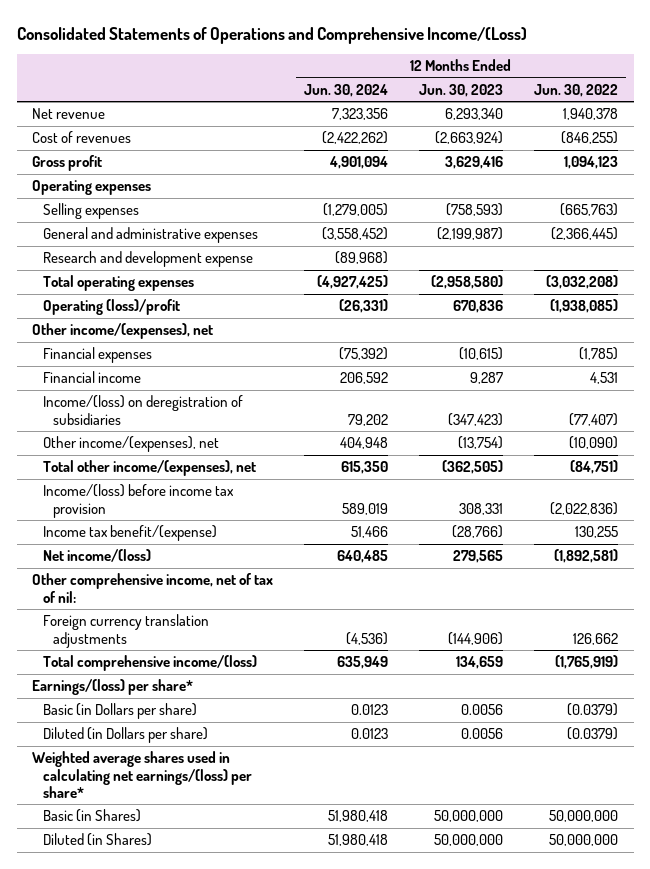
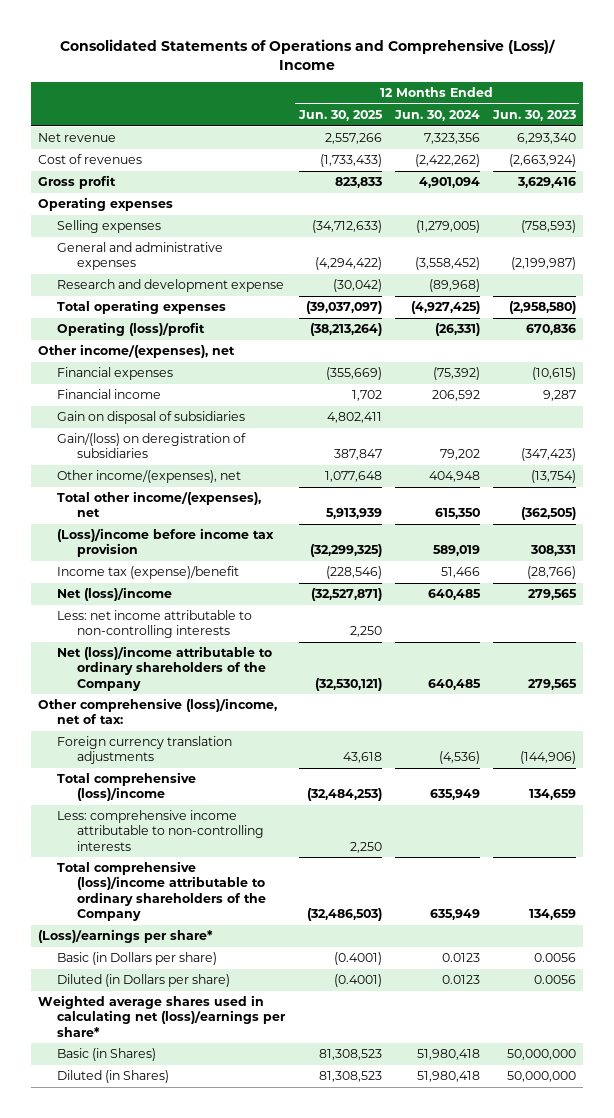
- Consolidated Statements of Operations and Comprehensive Income/(Loss)
+ Consolidated Statements of Operations and Comprehensive (Loss)/ Income
- | 12 Months Ended Jun. 30, 2024 | 12 Months Ended Jun. 30, 2023 | 12 Months Ended Jun. 30, 2022
+ | 12 Months Ended Jun. 30, 2025 | 12 Months Ended Jun. 30, 2024 | 12 Months Ended Jun. 30, 2023
- Income/(loss) on deregistration of subsidiaries | 79,202 | (347,423) | (77,407)
+ Gain on disposal of subsidiaries | 4,802,411 | |
+ Gain/(loss) on deregistration of subsidiaries | 387,847 | 79,202 | (347,423)
- Income/(loss) before income tax provision | 589,019 | 308,331 | (2,022,836)
- Income tax benefit/(expense) | 51,466 | (28,766) | 130,255
- Net income/(loss) | 640,485 | 279,565 | (1,892,581)
- Other comprehensive income, net of tax of nil:
+ (Loss)/income before income tax provision | (32,299,325) | 589,019 | 308,331
+ Income tax (expense)/benefit | (228,546) | 51,466 | (28,766)
+ Net (loss)/income | (32,527,871) | 640,485 | 279,565
+ Less: net income attributable to non-controlling interests | 2,250 | |
+ Net (loss)/income attributable to ordinary shareholders of the Company | (32,530,121) | 640,485 | 279,565
+ Other comprehensive (loss)/income, net of tax:
- Total comprehensive income/(loss) | 635,949 | 134,659 | (1,765,919)
- Earnings/(loss) per share*
+ Total comprehensive (loss)/income | (32,484,253) | 635,949 | 134,659
+ Less: comprehensive income attributable to non-controlling interests | 2,250 | |
+ Total comprehensive (loss)/income attributable to ordinary shareholders of the Company | (32,486,503) | 635,949 | 134,659
+ (Loss)/earnings per share*
- Weighted average shares used in calculating net earnings/(loss) per share*
+ Weighted average shares used in calculating net (loss)/earnings per share*

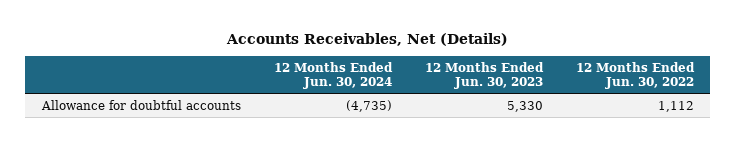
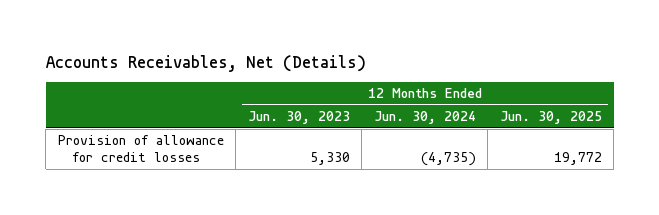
- | 12 Months Ended Jun. 30, 2024 | 12 Months Ended Jun. 30, 2023 | 12 Months Ended Jun. 30, 2022
+ | 12 Months Ended Jun. 30, 2023 | 12 Months Ended Jun. 30, 2024 | 12 Months Ended Jun. 30, 2025
- Allowance for doubtful accounts | (4,735) | 5,330 | 1,112
+ Provision of allowance for credit losses | 5,330 | (4,735) | 19,772

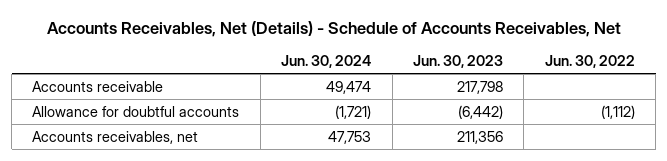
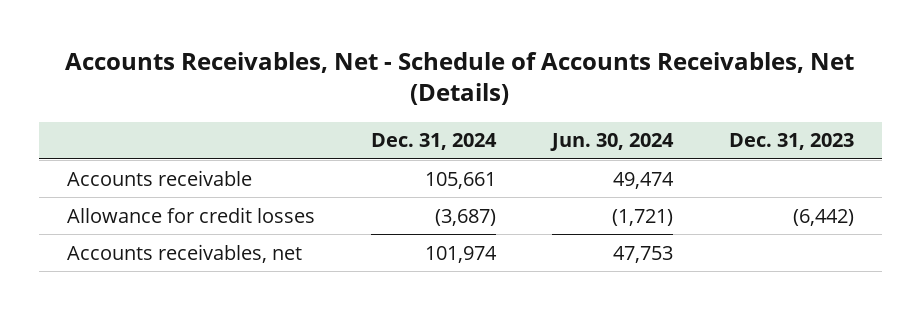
- Accounts Receivables, Net (Details) - Schedule of Accounts Receivables, Net
+ Accounts Receivables, Net - Schedule of Accounts Receivables, Net (Details)
- | Jun. 30, 2024 | Jun. 30, 2023 | Jun. 30, 2022
+ | Dec. 31, 2024 | Jun. 30, 2024 | Dec. 31, 2023
- Allowance for doubtful accounts | (1,721) | (6,442) | (1,112)
+ Allowance for credit losses | (3,687) | (1,721) | (6,442)

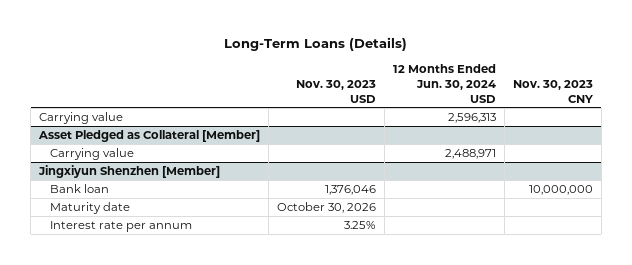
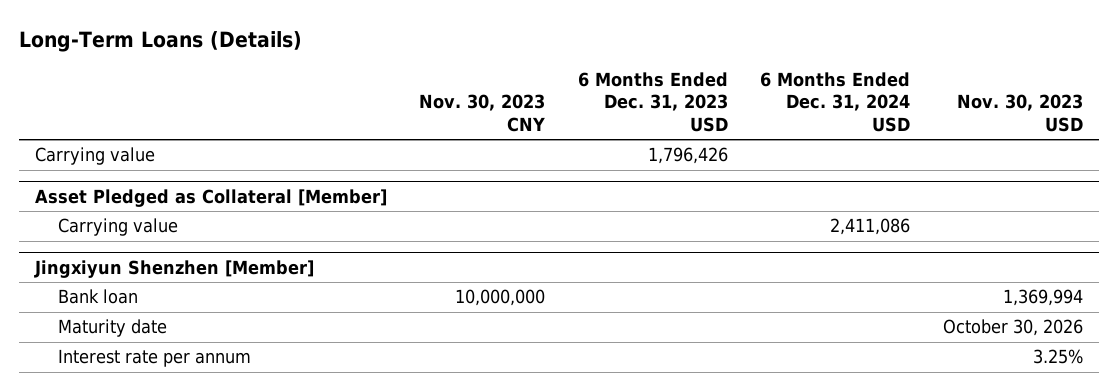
- | Nov. 30, 2023 USD | 12 Months Ended Jun. 30, 2024 USD | Nov. 30, 2023 CNY
+ | Nov. 30, 2023 CNY | 6 Months Ended Dec. 31, 2023 USD | 6 Months Ended Dec. 31, 2024 USD | Nov. 30, 2023 USD
@ Jingxiyun Shenzhen [Member]
- Bank loan | 1,376,046 | | 10,000,000
+ Bank loan | 10,000,000 | | | 1,369,994

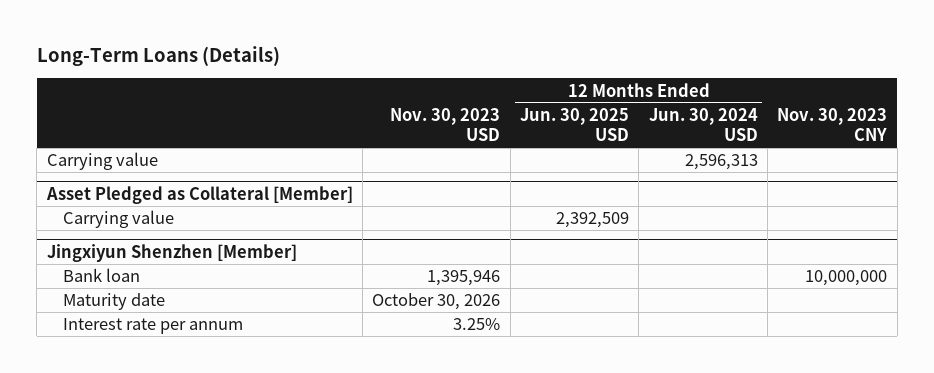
- | Nov. 30, 2023 CNY | 6 Months Ended Dec. 31, 2023 USD | 6 Months Ended Dec. 31, 2024 USD | Nov. 30, 2023 USD
+ | Nov. 30, 2023 USD | 12 Months Ended Jun. 30, 2025 USD | 12 Months Ended Jun. 30, 2024 USD | Nov. 30, 2023 CNY
@ Jingxiyun Shenzhen [Member]
- Bank loan | 10,000,000 | | | 1,369,994
+ Bank loan | 1,395,946 | | | 10,000,000

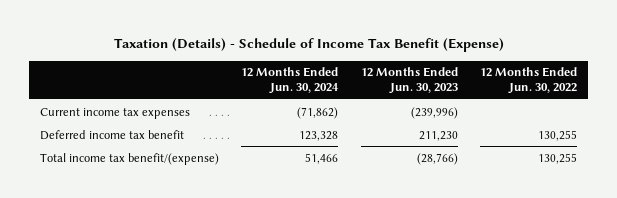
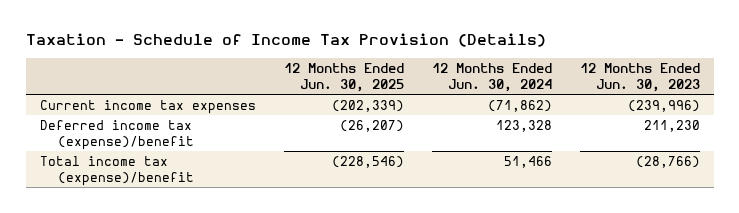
- Taxation (Details) - Schedule of Income Tax Benefit (Expense)
+ Taxation - Schedule of Income Tax Provision (Details)
- | 12 Months Ended Jun. 30, 2024 | 12 Months Ended Jun. 30, 2023 | 12 Months Ended Jun. 30, 2022
+ | 12 Months Ended Jun. 30, 2025 | 12 Months Ended Jun. 30, 2024 | 12 Months Ended Jun. 30, 2023
- Deferred income tax benefit | 123,328 | 211,230 | 130,255
- Total income tax benefit/(expense) | 51,466 | (28,766) | 130,255
+ Deferred income tax (expense)/benefit | (26,207) | 123,328 | 211,230
+ Total income tax (expense)/benefit | (228,546) | 51,466 | (28,766)

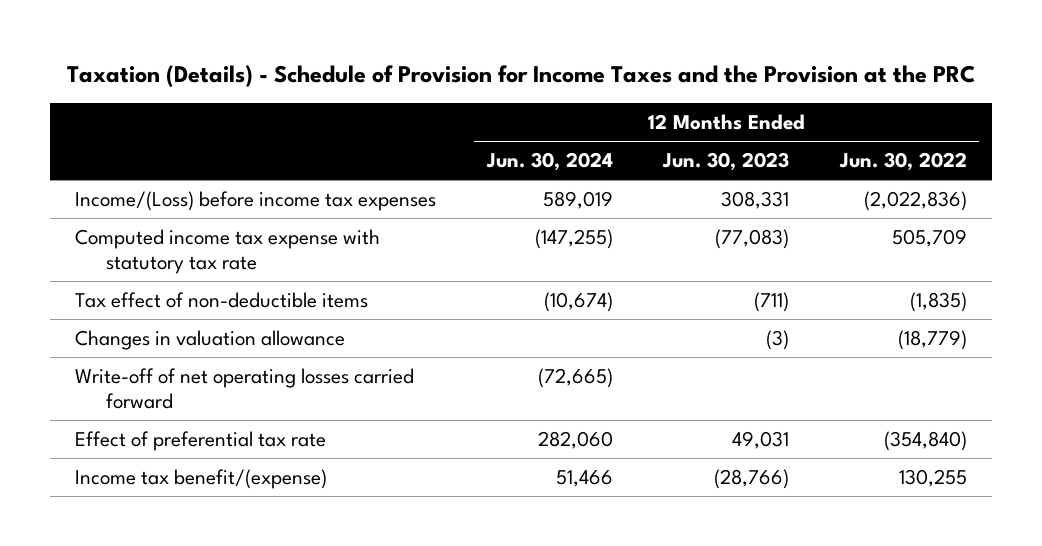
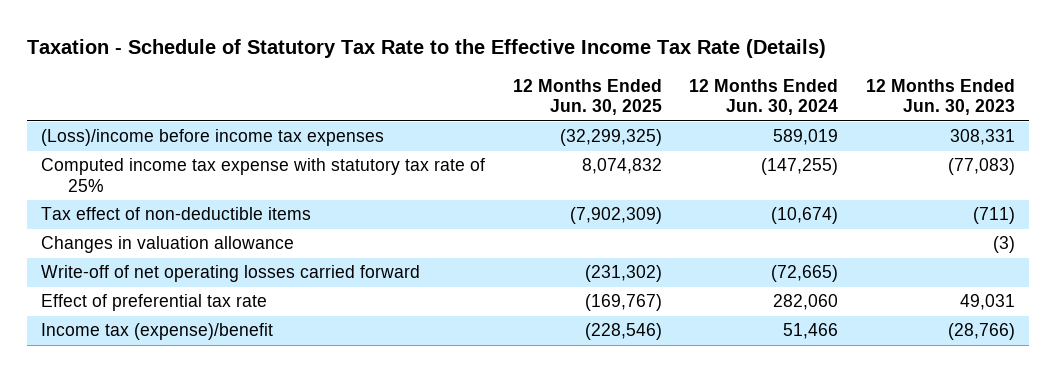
- Taxation (Details) - Schedule of Provision for Income Taxes and the Provision at the PRC
+ Taxation - Schedule of Statutory Tax Rate to the Effective Income Tax Rate (Details)
- | 12 Months Ended Jun. 30, 2024 | 12 Months Ended Jun. 30, 2023 | 12 Months Ended Jun. 30, 2022
+ | 12 Months Ended Jun. 30, 2025 | 12 Months Ended Jun. 30, 2024 | 12 Months Ended Jun. 30, 2023
- Income/(Loss) before income tax expenses | 589,019 | 308,331 | (2,022,836)
- Computed income tax expense with statutory tax rate | (147,255) | (77,083) | 505,709
+ (Loss)/income before income tax expenses | (32,299,325) | 589,019 | 308,331
+ Computed income tax expense with statutory tax rate of 25% | 8,074,832 | (147,255) | (77,083)
- Income tax benefit/(expense) | 51,466 | (28,766) | 130,255
+ Income tax (expense)/benefit | (228,546) | 51,466 | (28,766)

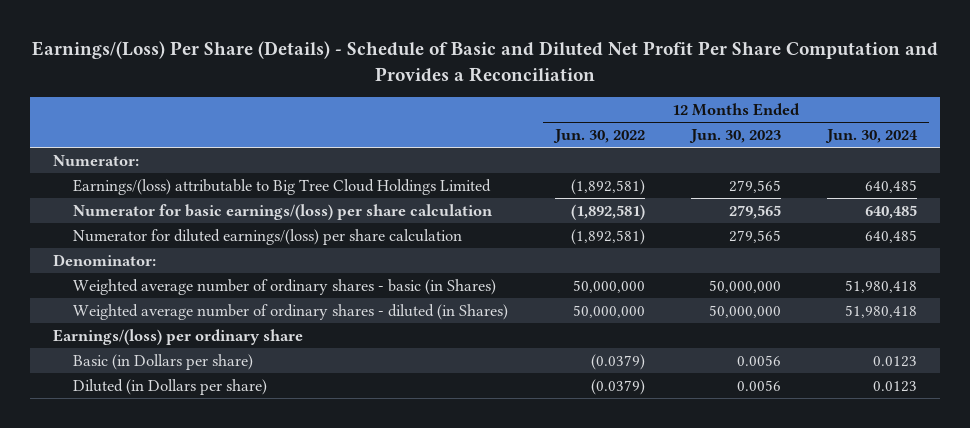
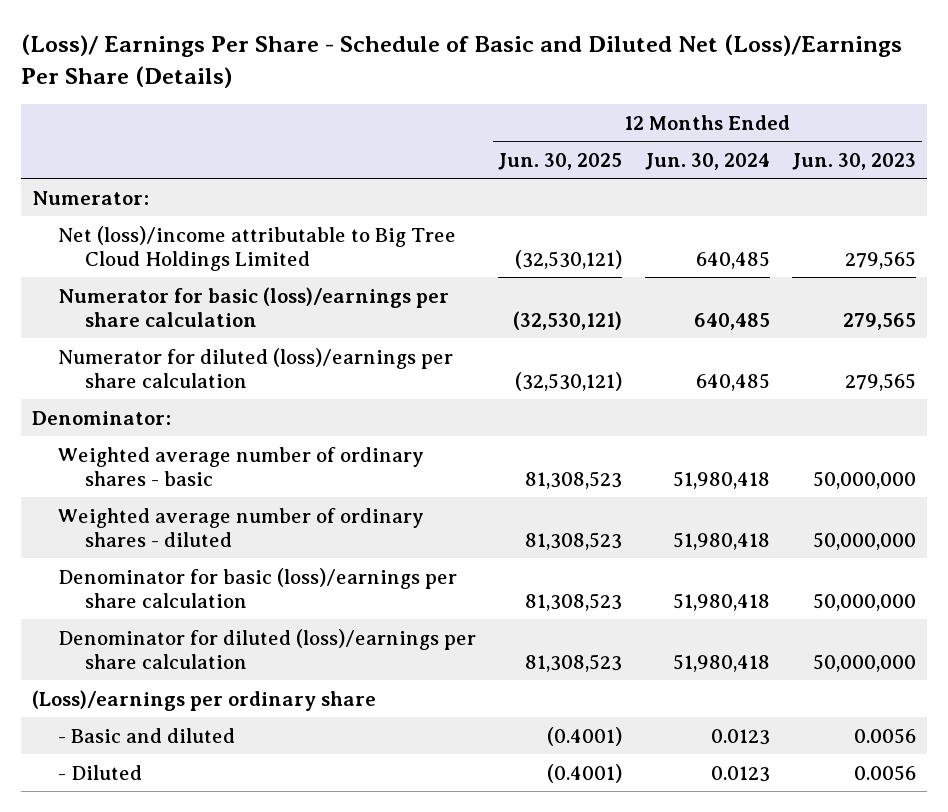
- Earnings/(Loss) Per Share (Details) - Schedule of Basic and Diluted Net Profit Per Share Computation and Provides a Reconciliation
+ (Loss)/ Earnings Per Share - Schedule of Basic and Diluted Net (Loss)/Earnings Per Share (Details)
- | 12 Months Ended Jun. 30, 2022 | 12 Months Ended Jun. 30, 2023 | 12 Months Ended Jun. 30, 2024
+ | 12 Months Ended Jun. 30, 2025 | 12 Months Ended Jun. 30, 2024 | 12 Months Ended Jun. 30, 2023
- Earnings/(loss) attributable to Big Tree Cloud Holdings Limited | (1,892,581) | 279,565 | 640,485
- Numerator for basic earnings/(loss) per share calculation | (1,892,581) | 279,565 | 640,485
- Numerator for diluted earnings/(loss) per share calculation | (1,892,581) | 279,565 | 640,485
+ Net (loss)/income attributable to Big Tree Cloud Holdings Limited | (32,530,121) | 640,485 | 279,565
+ Numerator for basic (loss)/earnings per share calculation | (32,530,121) | 640,485 | 279,565
+ Numerator for diluted (loss)/earnings per share calculation | (32,530,121) | 640,485 | 279,565
- Weighted average number of ordinary shares - basic (in Shares) | 50,000,000 | 50,000,000 | 51,980,418
- Weighted average number of ordinary shares - diluted (in Shares) | 50,000,000 | 50,000,000 | 51,980,418
- Earnings/(loss) per ordinary share
- Basic (in Dollars per share) | (0.0379) | 0.0056 | 0.0123
- Diluted (in Dollars per share) | (0.0379) | 0.0056 | 0.0123
+ Weighted average number of ordinary shares - basic | 81,308,523 | 51,980,418 | 50,000,000
+ Weighted average number of ordinary shares - diluted | 81,308,523 | 51,980,418 | 50,000,000
+ Denominator for basic (loss)/earnings per share calculation | 81,308,523 | 51,980,418 | 50,000,000
+ Denominator for diluted (loss)/earnings per share calculation | 81,308,523 | 51,980,418 | 50,000,000
+ (Loss)/earnings per ordinary share
+ - Basic and diluted | (0.4001) | 0.0123 | 0.0056
+ - Diluted | (0.4001) | 0.0123 | 0.0056

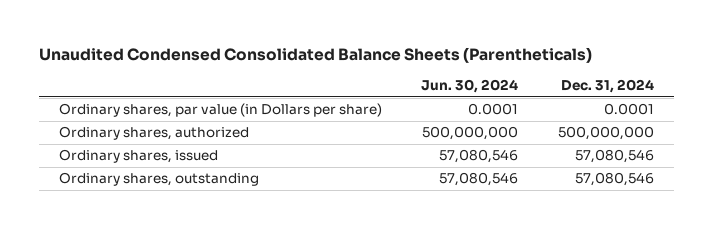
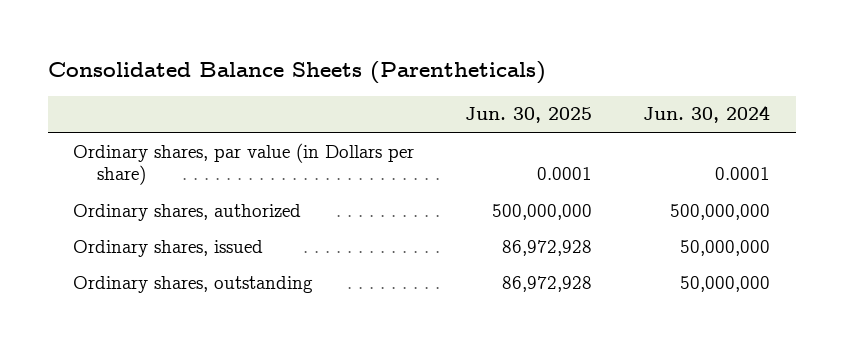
- Unaudited Condensed Consolidated Balance Sheets (Parentheticals)
+ Consolidated Balance Sheets (Parentheticals)
- | Jun. 30, 2024 | Dec. 31, 2024
+ | Jun. 30, 2025 | Jun. 30, 2024
- Ordinary shares, issued | 57,080,546 | 57,080,546
- Ordinary shares, outstanding | 57,080,546 | 57,080,546
+ Ordinary shares, issued | 86,972,928 | 50,000,000
+ Ordinary shares, outstanding | 86,972,928 | 50,000,000

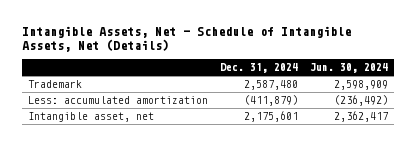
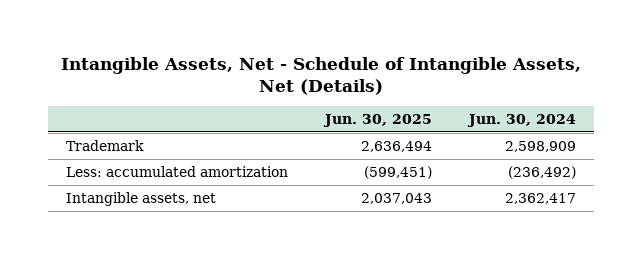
- | Dec. 31, 2024 | Jun. 30, 2024
+ | Jun. 30, 2025 | Jun. 30, 2024
- Intangible asset, net | 2,175,601 | 2,362,417
+ Intangible assets, net | 2,037,043 | 2,362,417

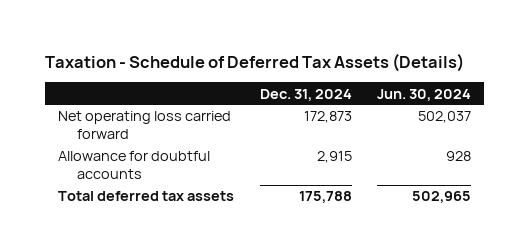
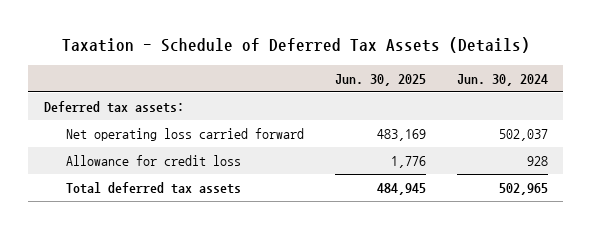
- | Dec. 31, 2024 | Jun. 30, 2024
+ | Jun. 30, 2025 | Jun. 30, 2024
+ Deferred tax assets:
- Allowance for doubtful accounts | 2,915 | 928
+ Allowance for credit loss | 1,776 | 928

